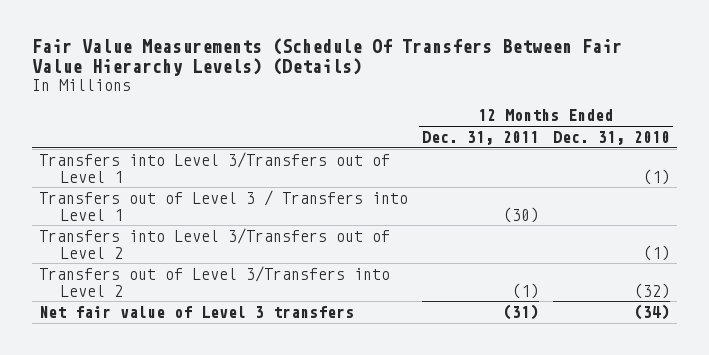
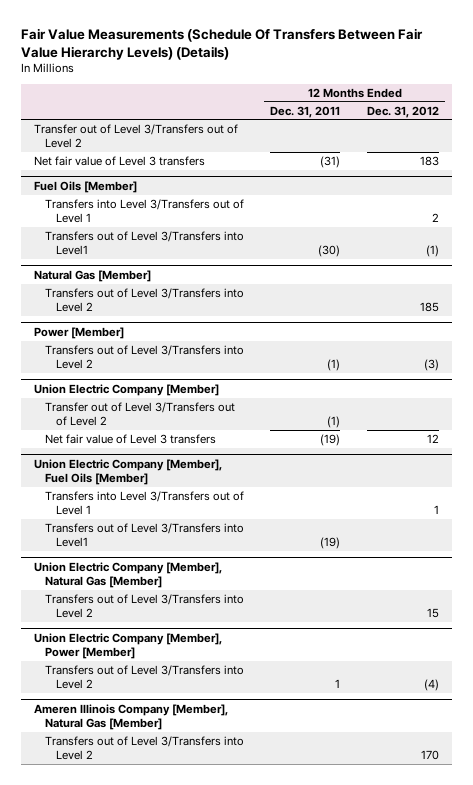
- | 12 Months Ended Dec. 31, 2011 | 12 Months Ended Dec. 31, 2010
+ | 12 Months Ended Dec. 31, 2011 | 12 Months Ended Dec. 31, 2012
- Transfers into Level 3/Transfers out of Level 1 | | (1)
- Transfers out of Level 3 / Transfers into Level 1 | (30) |
- Transfers into Level 3/Transfers out of Level 2 | | (1)
- Transfers out of Level 3/Transfers into Level 2 | (1) | (32)
+ Transfer out of Level 3/Transfers out of Level 2
+ Fuel Oils [Member]
+ Transfers into Level 3/Transfers out of Level 1 | | 2
+ Transfers out of Level 3/Transfers into Level1 | (30) | (1)
+ Natural Gas [Member]
+ Transfers out of Level 3/Transfers into Level 2 | | 185
+ Power [Member]
+ Transfers out of Level 3/Transfers into Level 2 | (1) | (3)
+ Union Electric Company [Member]
+ Transfer out of Level 3/Transfers out of Level 2 | (1) |
+ Net fair value of Level 3 transfers | (19) | 12
+ Union Electric Company [Member], Fuel Oils [Member]
+ Transfers into Level 3/Transfers out of Level 1 | | 1
+ Transfers out of Level 3/Transfers into Level1 | (19) |
+ Union Electric Company [Member], Natural Gas [Member]
+ Transfers out of Level 3/Transfers into Level 2 | | 15
+ Union Electric Company [Member], Power [Member]
+ Transfers out of Level 3/Transfers into Level 2 | 1 | (4)
+ Ameren Illinois Company [Member], Natural Gas [Member]
+ Transfers out of Level 3/Transfers into Level 2 | | 170

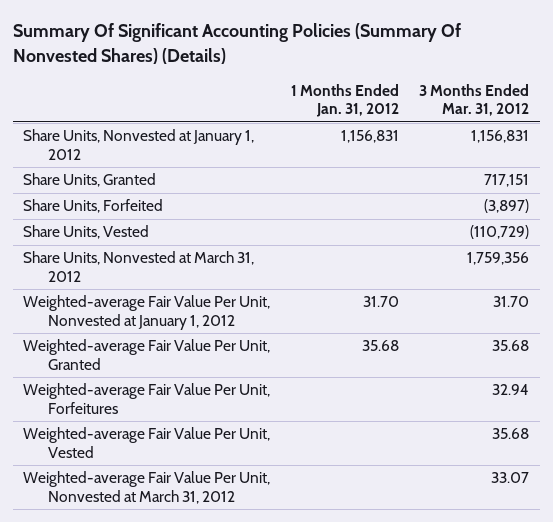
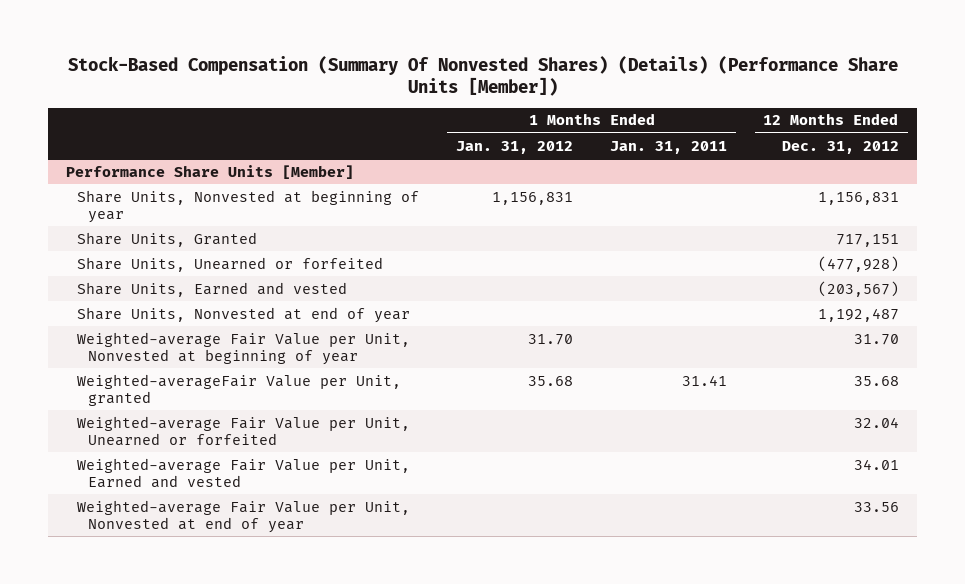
- Summary Of Significant Accounting Policies (Summary Of Nonvested Shares) (Details)
+ Stock-Based Compensation (Summary Of Nonvested Shares) (Details) (Performance Share Units [Member])
- | 1 Months Ended Jan. 31, 2012 | 3 Months Ended Mar. 31, 2012
+ | 1 Months Ended Jan. 31, 2012 | 1 Months Ended Jan. 31, 2011 | 12 Months Ended Dec. 31, 2012
- Share Units, Nonvested at January 1, 2012 | 1,156,831 | 1,156,831
- Share Units, Granted | | 717,151
- Share Units, Forfeited | | (3,897)
- Share Units, Vested | | (110,729)
- Share Units, Nonvested at March 31, 2012 | | 1,759,356
- Weighted-average Fair Value Per Unit, Nonvested at January 1, 2012 | 31.70 | 31.70
- Weighted-average Fair Value Per Unit, Granted | 35.68 | 35.68
- Weighted-average Fair Value Per Unit, Forfeitures | | 32.94
- Weighted-average Fair Value Per Unit, Vested | | 35.68
- Weighted-average Fair Value Per Unit, Nonvested at March 31, 2012 | | 33.07
+ Performance Share Units [Member]
+ Share Units, Nonvested at beginning of year | 1,156,831 | | 1,156,831
+ Share Units, Granted | | | 717,151
+ Share Units, Unearned or forfeited | | | (477,928)
+ Share Units, Earned and vested | | | (203,567)
+ Share Units, Nonvested at end of year | | | 1,192,487
+ Weighted-average Fair Value per Unit, Nonvested at beginning of year | 31.70 | | 31.70
+ Weighted-averageFair Value per Unit, granted | 35.68 | 31.41 | 35.68
+ Weighted-average Fair Value per Unit, Unearned or forfeited | | | 32.04
+ Weighted-average Fair Value per Unit, Earned and vested | | | 34.01
+ Weighted-average Fair Value per Unit, Nonvested at end of year | | | 33.56

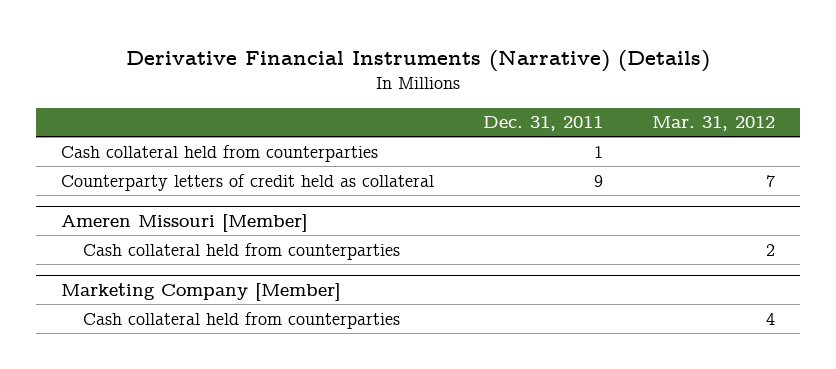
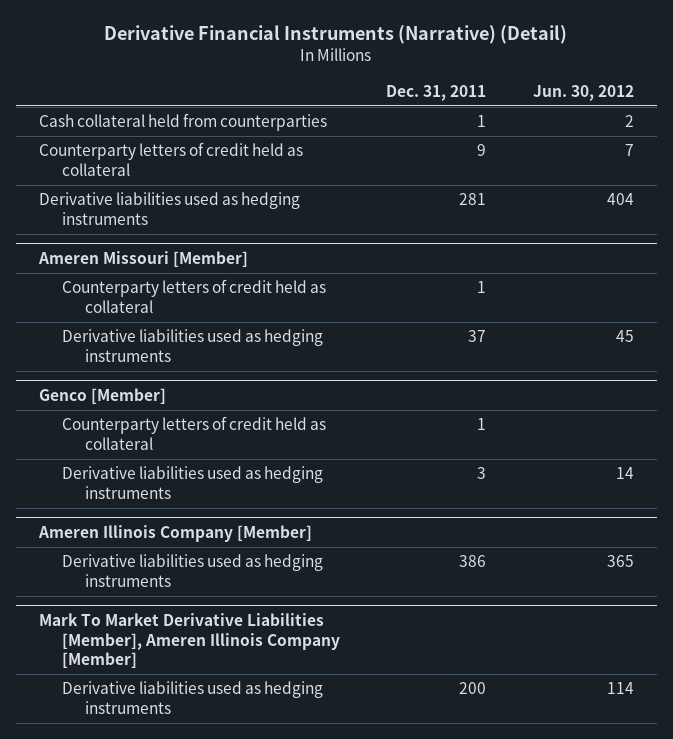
- Derivative Financial Instruments (Narrative) (Details)
+ Derivative Financial Instruments (Narrative) (Detail)
- | Dec. 31, 2011 | Mar. 31, 2012
+ | Dec. 31, 2011 | Jun. 30, 2012
+ Derivative liabilities used as hedging instruments | 281 | 404
@ Ameren Missouri [Member]
- Cash collateral held from counterparties | | 2
- Marketing Company [Member]
- Cash collateral held from counterparties | | 4
@ Ameren Missouri [Member]
+ Counterparty letters of credit held as collateral | 1 |
+ Derivative liabilities used as hedging instruments | 37 | 45
+ Genco [Member]
+ Counterparty letters of credit held as collateral | 1 |
+ Derivative liabilities used as hedging instruments | 3 | 14
+ Ameren Illinois Company [Member]
+ Derivative liabilities used as hedging instruments | 386 | 365
+ Mark To Market Derivative Liabilities [Member], Ameren Illinois Company [Member]
+ Derivative liabilities used as hedging instruments | 200 | 114

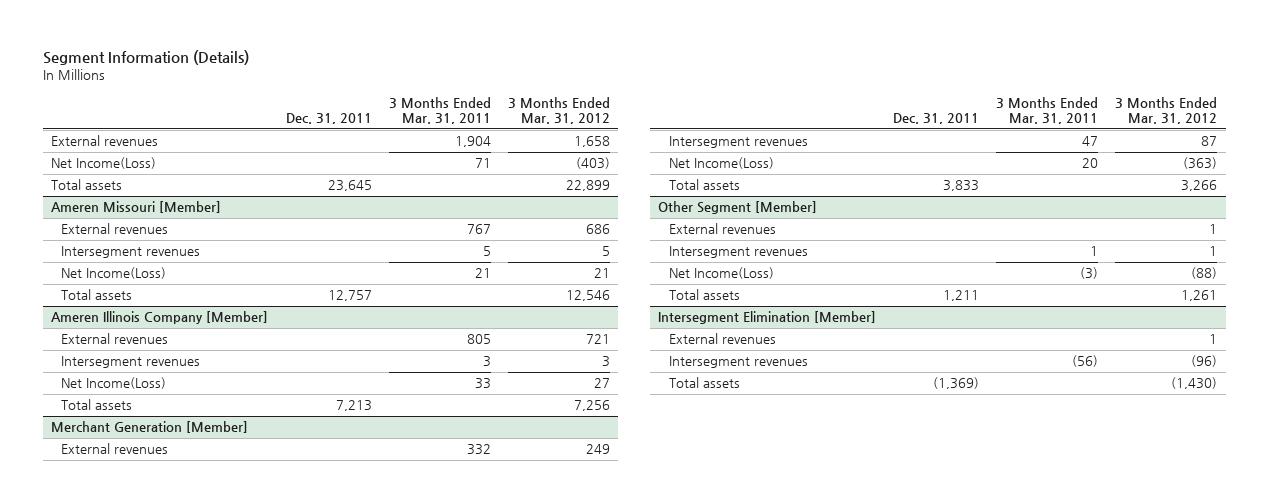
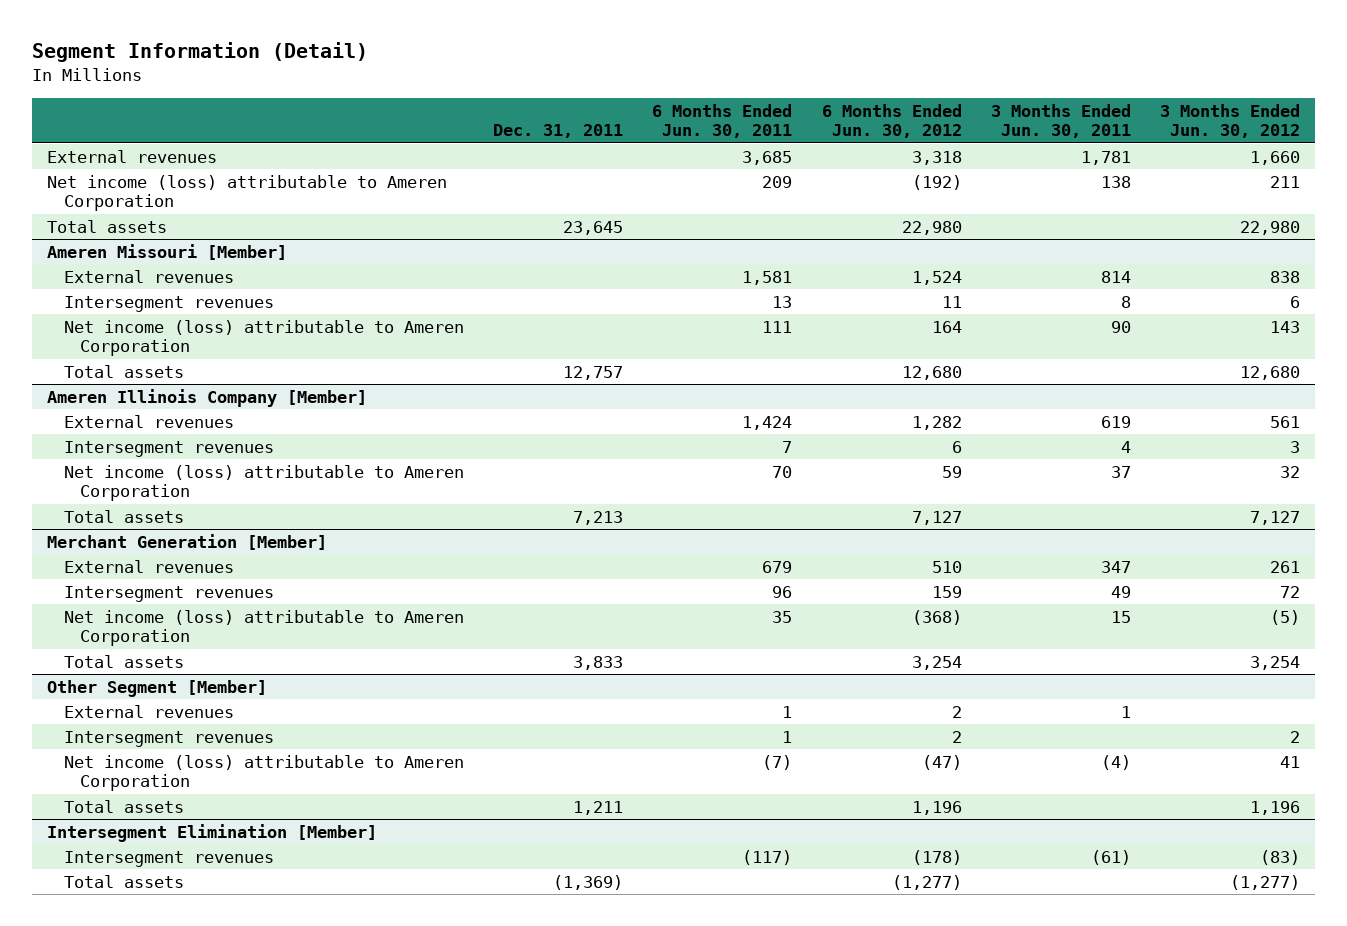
- Segment Information (Details)
+ Segment Information (Detail)
- | Dec. 31, 2011 | 3 Months Ended Mar. 31, 2011 | 3 Months Ended Mar. 31, 2012
+ | Dec. 31, 2011 | 6 Months Ended Jun. 30, 2011 | 6 Months Ended Jun. 30, 2012 | 3 Months Ended Jun. 30, 2011 | 3 Months Ended Jun. 30, 2012
- Net Income(Loss) | | 71 | (403)
+ Net income (loss) attributable to Ameren Corporation | | 209 | (192) | 138 | 211
@ Ameren Missouri [Member]
- Net Income(Loss) | | 21 | 21
+ Net income (loss) attributable to Ameren Corporation | | 111 | 164 | 90 | 143
@ Ameren Illinois Company [Member]
- Net Income(Loss) | | 33 | 27
+ Net income (loss) attributable to Ameren Corporation | | 70 | 59 | 37 | 32
@ Merchant Generation [Member]
- Net Income(Loss) | | 20 | (363)
+ Net income (loss) attributable to Ameren Corporation | | 35 | (368) | 15 | (5)
@ Other Segment [Member]
- Net Income(Loss) | | (3) | (88)
+ Net income (loss) attributable to Ameren Corporation | | (7) | (47) | (4) | 41
@ Intersegment Elimination [Member]
- External revenues | | | 1

